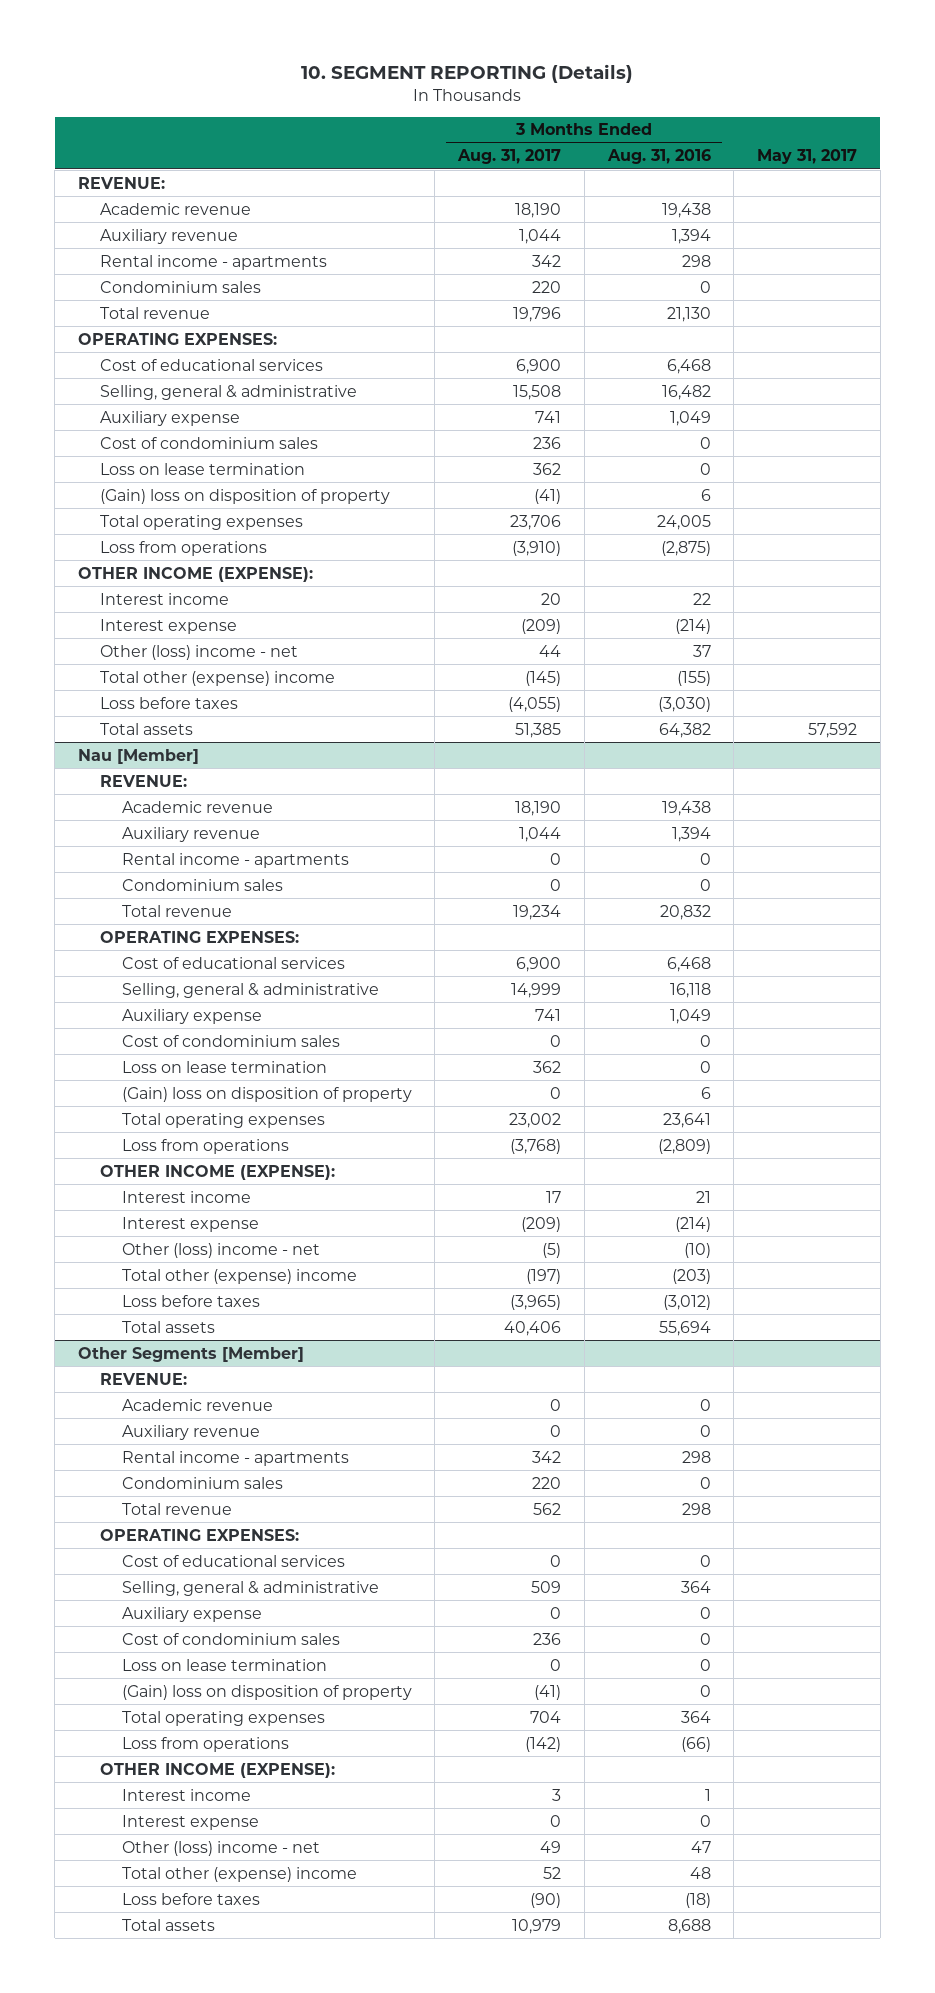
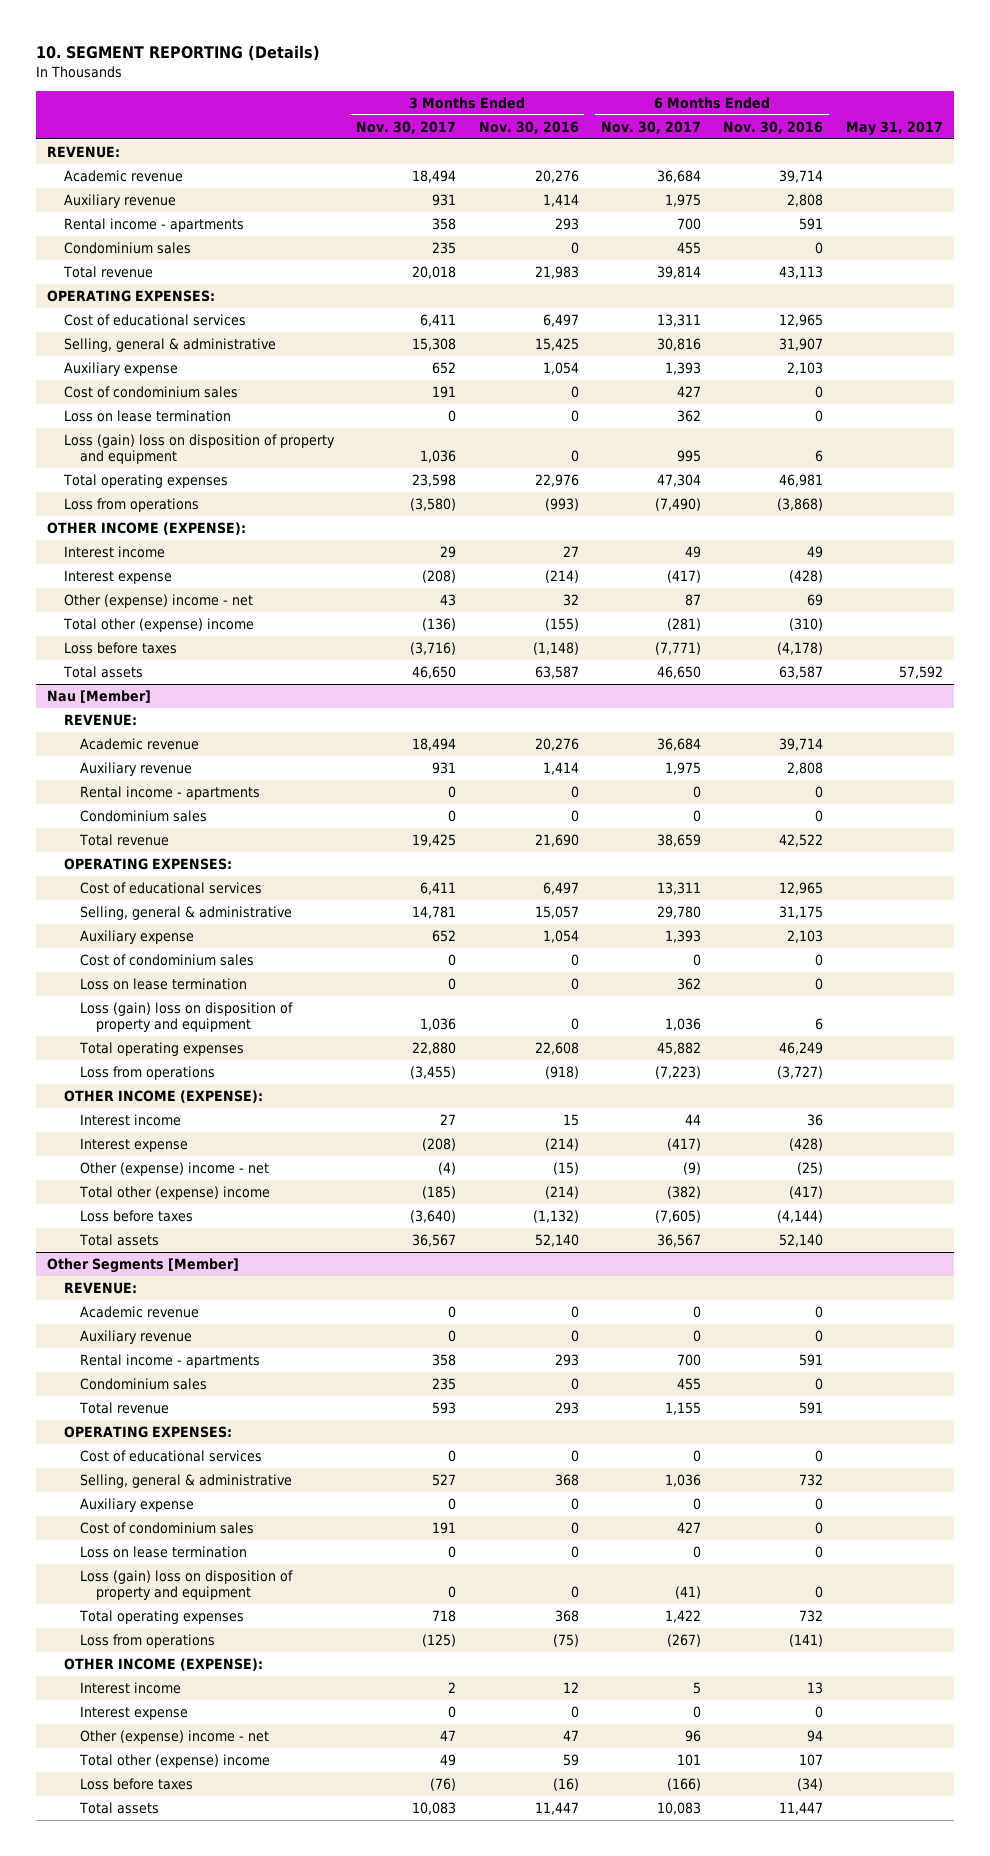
- | 3 Months Ended Aug. 31, 2017 | 3 Months Ended Aug. 31, 2016 | May 31, 2017
+ | 3 Months Ended Nov. 30, 2017 | 3 Months Ended Nov. 30, 2016 | 6 Months Ended Nov. 30, 2017 | 6 Months Ended Nov. 30, 2016 | May 31, 2017
- (Gain) loss on disposition of property | (41) | 6 |
+ Loss (gain) loss on disposition of property and equipment | 1,036 | 0 | 995 | 6 |
- Other (loss) income - net | 44 | 37 |
+ Other (expense) income - net | 43 | 32 | 87 | 69 |
@ Nau [Member]
- (Gain) loss on disposition of property | 0 | 6 |
+ Loss (gain) loss on disposition of property and equipment | 1,036 | 0 | 1,036 | 6 |
- Other (loss) income - net | (5) | (10) |
+ Other (expense) income - net | (4) | (15) | (9) | (25) |
@ Other Segments [Member]
- (Gain) loss on disposition of property | (41) | 0 |
+ Loss (gain) loss on disposition of property and equipment | 0 | 0 | (41) | 0 |
- Other (loss) income - net | 49 | 47 |
+ Other (expense) income - net | 47 | 47 | 96 | 94 |

